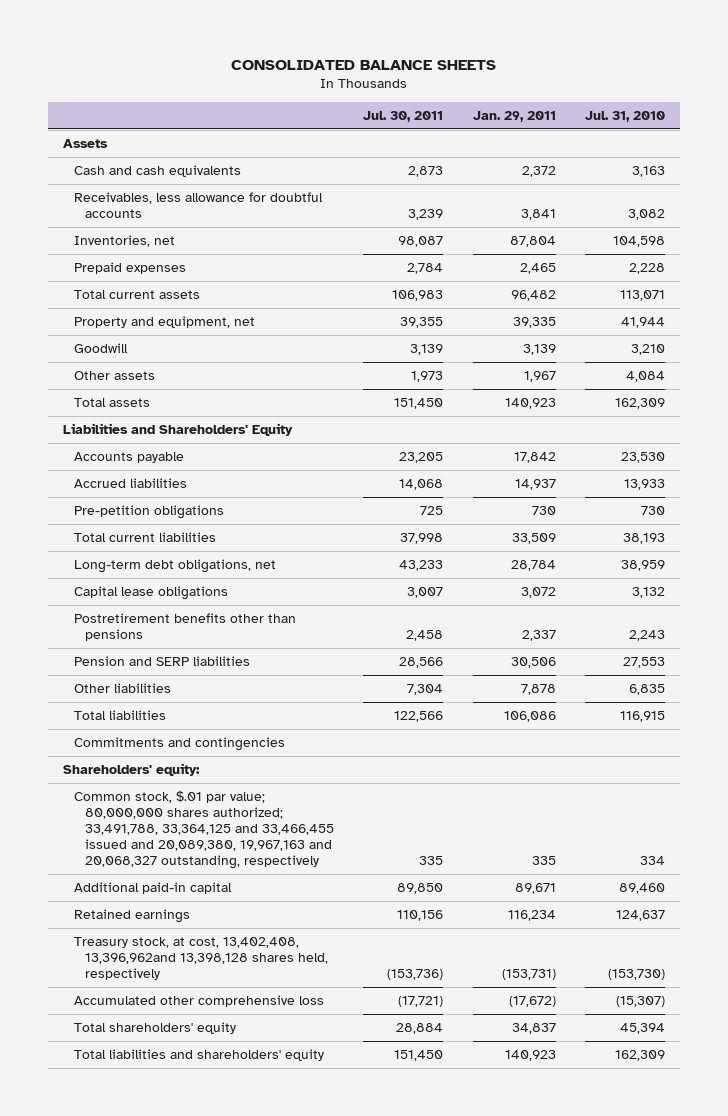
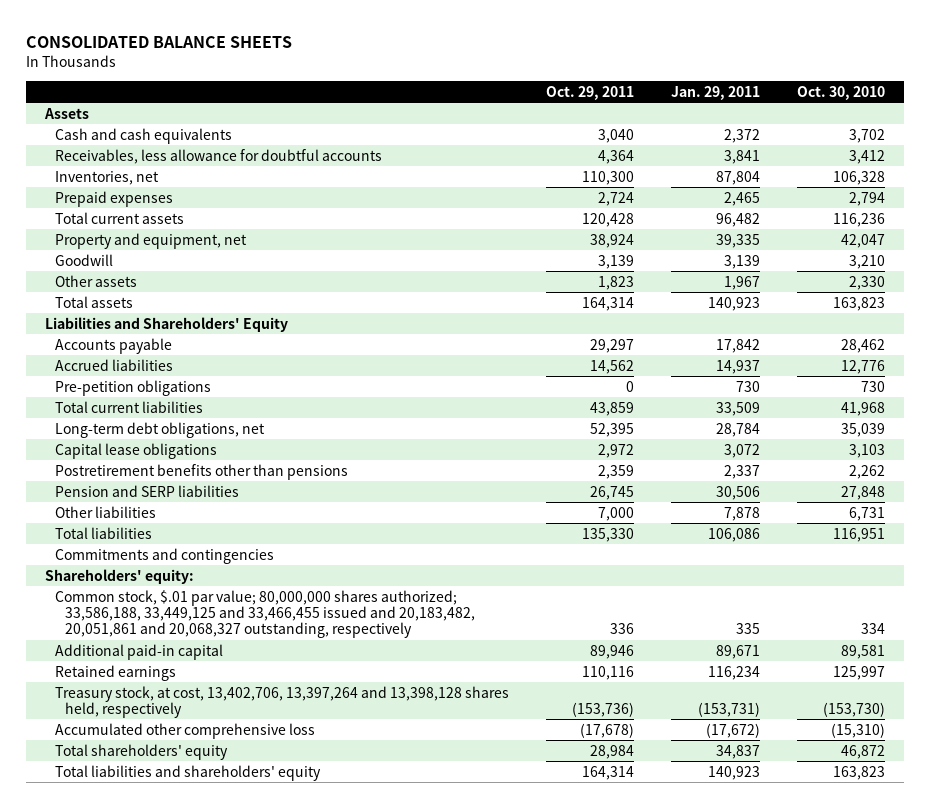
- | Jul. 30, 2011 | Jan. 29, 2011 | Jul. 31, 2010
+ | Oct. 29, 2011 | Jan. 29, 2011 | Oct. 30, 2010
- Common stock, $.01 par value; 80,000,000 shares authorized; 33,491,788, 33,364,125 and 33,466,455 issued and 20,089,380, 19,967,163 and 20,068,327 outstanding, respectively | 335 | 335 | 334
+ Common stock, $.01 par value; 80,000,000 shares authorized; 33,586,188, 33,449,125 and 33,466,455 issued and 20,183,482, 20,051,861 and 20,068,327 outstanding, respectively | 336 | 335 | 334
- Treasury stock, at cost, 13,402,408, 13,396,962and 13,398,128 shares held, respectively | (153,736) | (153,731) | (153,730)
+ Treasury stock, at cost, 13,402,706, 13,397,264 and 13,398,128 shares held, respectively | (153,736) | (153,731) | (153,730)

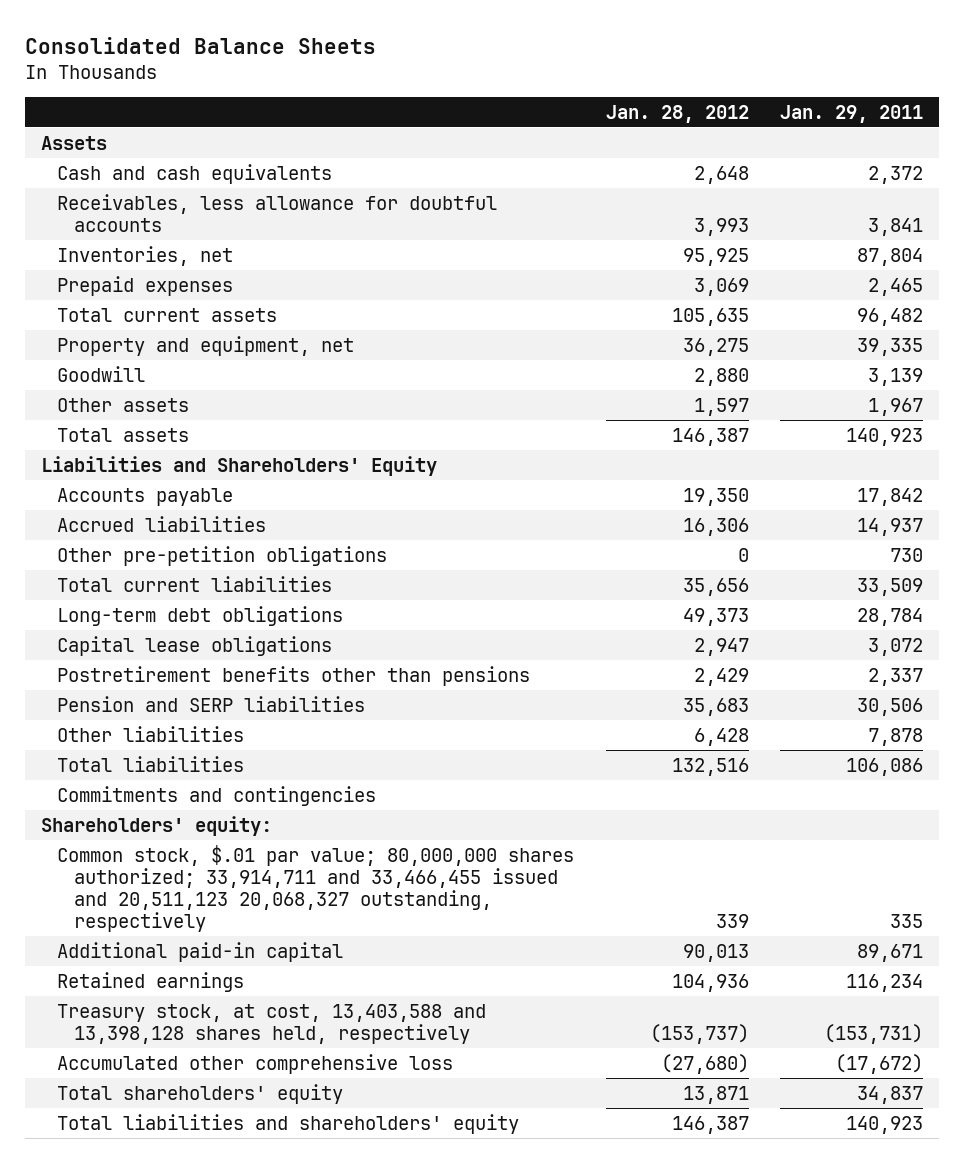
- CONSOLIDATED BALANCE SHEETS
+ Consolidated Balance Sheets
- | Oct. 29, 2011 | Jan. 29, 2011 | Oct. 30, 2010
+ | Jan. 28, 2012 | Jan. 29, 2011
- Pre-petition obligations | 0 | 730 | 730
+ Other pre-petition obligations | 0 | 730
- Long-term debt obligations, net | 52,395 | 28,784 | 35,039
+ Long-term debt obligations | 49,373 | 28,784
- Common stock, $.01 par value; 80,000,000 shares authorized; 33,586,188, 33,449,125 and 33,466,455 issued and 20,183,482, 20,051,861 and 20,068,327 outstanding, respectively | 336 | 335 | 334
+ Common stock, $.01 par value; 80,000,000 shares authorized; 33,914,711 and 33,466,455 issued and 20,511,123 20,068,327 outstanding, respectively | 339 | 335
- Treasury stock, at cost, 13,402,706, 13,397,264 and 13,398,128 shares held, respectively | (153,736) | (153,731) | (153,730)
+ Treasury stock, at cost, 13,403,588 and 13,398,128 shares held, respectively | (153,737) | (153,731)

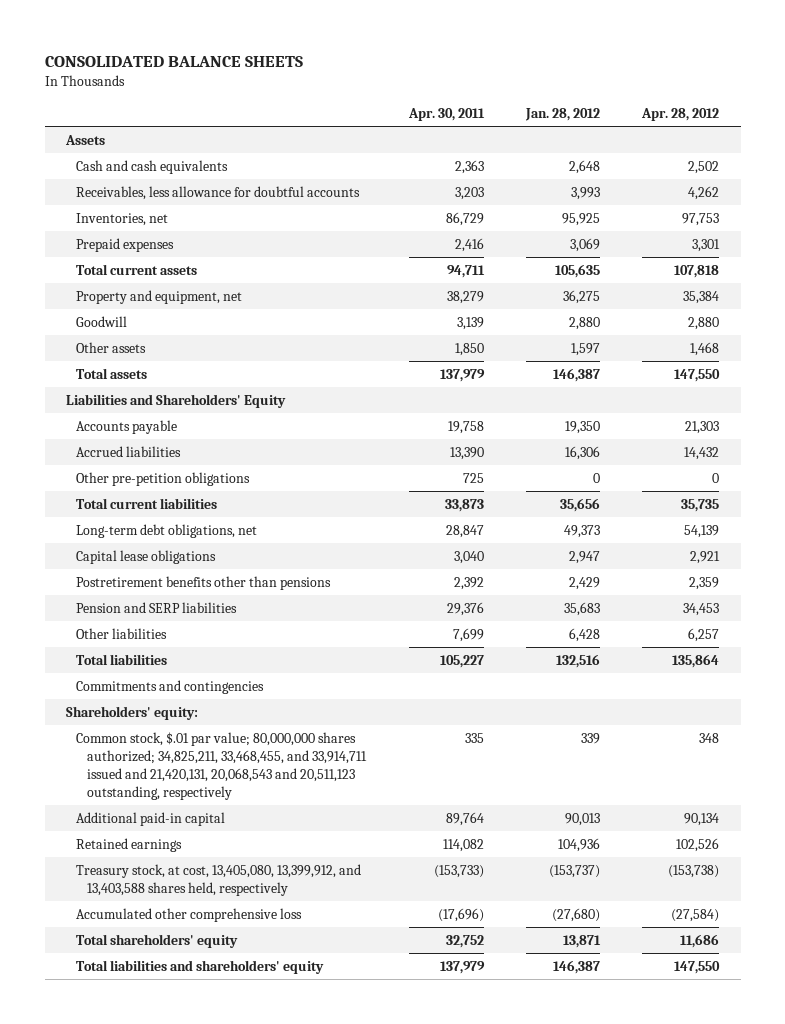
- Consolidated Balance Sheets
+ CONSOLIDATED BALANCE SHEETS
- | Jan. 28, 2012 | Jan. 29, 2011
+ | Apr. 30, 2011 | Jan. 28, 2012 | Apr. 28, 2012
- Long-term debt obligations | 49,373 | 28,784
+ Long-term debt obligations, net | 28,847 | 49,373 | 54,139
- Common stock, $.01 par value; 80,000,000 shares authorized; 33,914,711 and 33,466,455 issued and 20,511,123 20,068,327 outstanding, respectively | 339 | 335
+ Common stock, $.01 par value; 80,000,000 shares authorized; 34,825,211, 33,468,455, and 33,914,711 issued and 21,420,131, 20,068,543 and 20,511,123 outstanding, respectively | 335 | 339 | 348
- Treasury stock, at cost, 13,403,588 and 13,398,128 shares held, respectively | (153,737) | (153,731)
+ Treasury stock, at cost, 13,405,080, 13,399,912, and 13,403,588 shares held, respectively | (153,733) | (153,737) | (153,738)

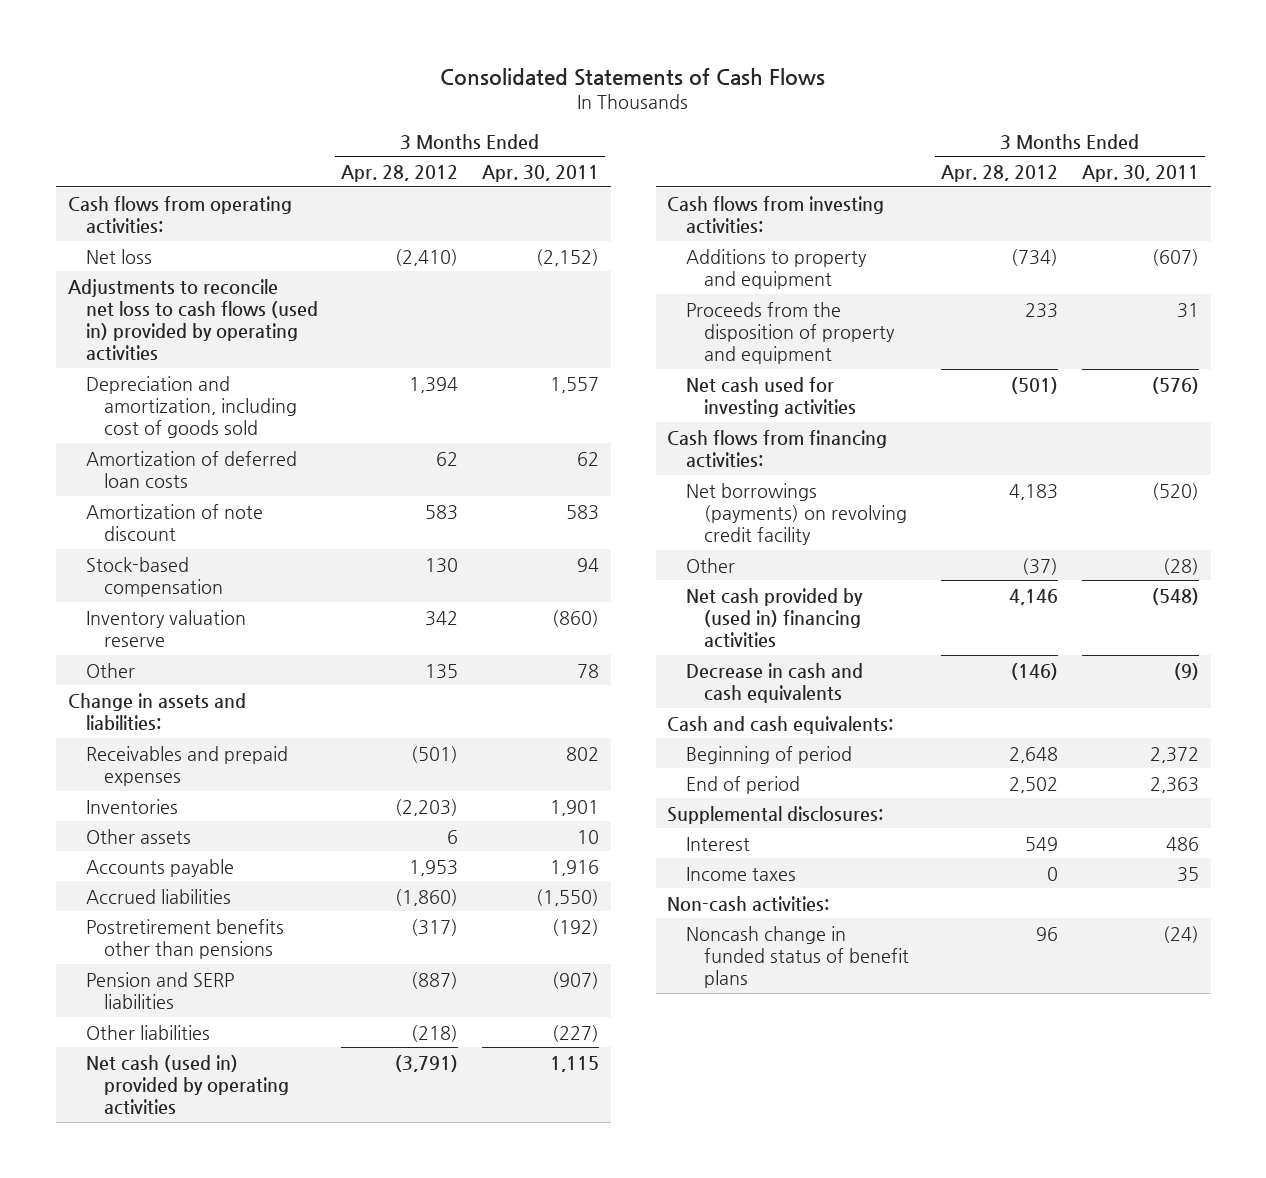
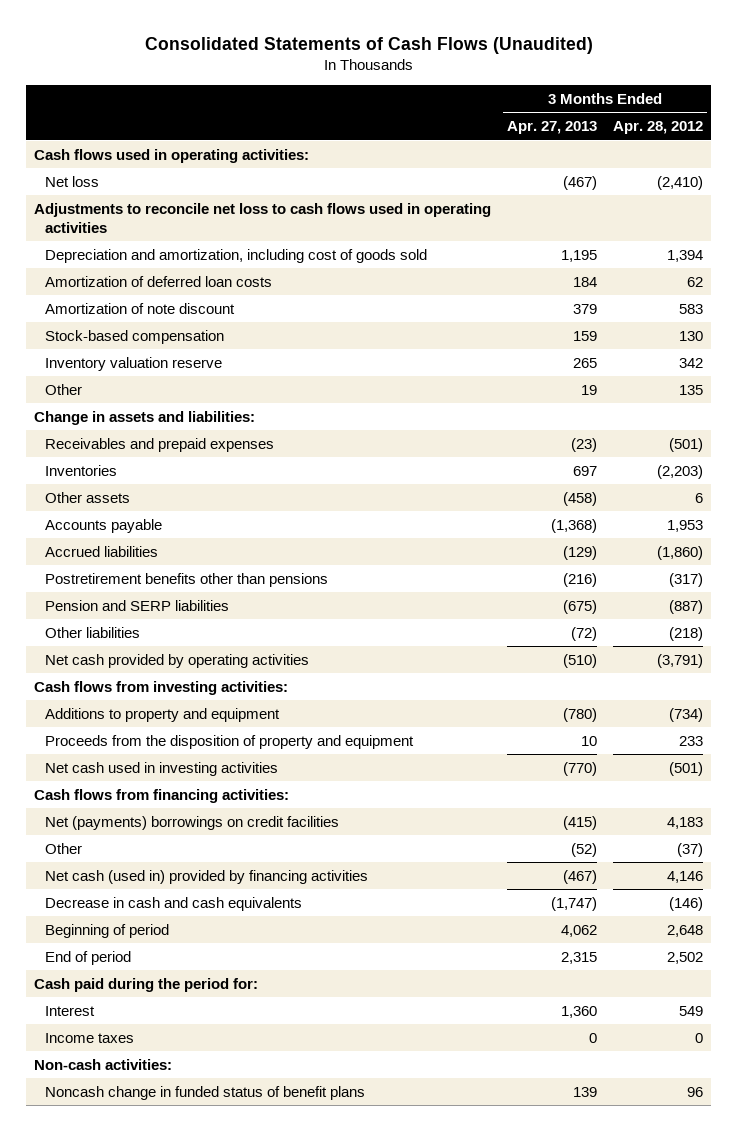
- Consolidated Statements of Cash Flows
+ Consolidated Statements of Cash Flows (Unaudited)
- | 3 Months Ended Apr. 28, 2012 | 3 Months Ended Apr. 30, 2011
+ | 3 Months Ended Apr. 27, 2013 | 3 Months Ended Apr. 28, 2012
- Cash flows from operating activities:
+ Cash flows used in operating activities:
- Adjustments to reconcile net loss to cash flows (used in) provided by operating activities
+ Adjustments to reconcile net loss to cash flows used in operating activities
- Net cash (used in) provided by operating activities | (3,791) | 1,115
+ Net cash provided by operating activities | (510) | (3,791)
- Net cash used for investing activities | (501) | (576)
+ Net cash used in investing activities | (770) | (501)
- Net borrowings (payments) on revolving credit facility | 4,183 | (520)
+ Net (payments) borrowings on credit facilities | (415) | 4,183
- Net cash provided by (used in) financing activities | 4,146 | (548)
+ Net cash (used in) provided by financing activities | (467) | 4,146
- Cash and cash equivalents:
- Supplemental disclosures:
+ Cash paid during the period for:

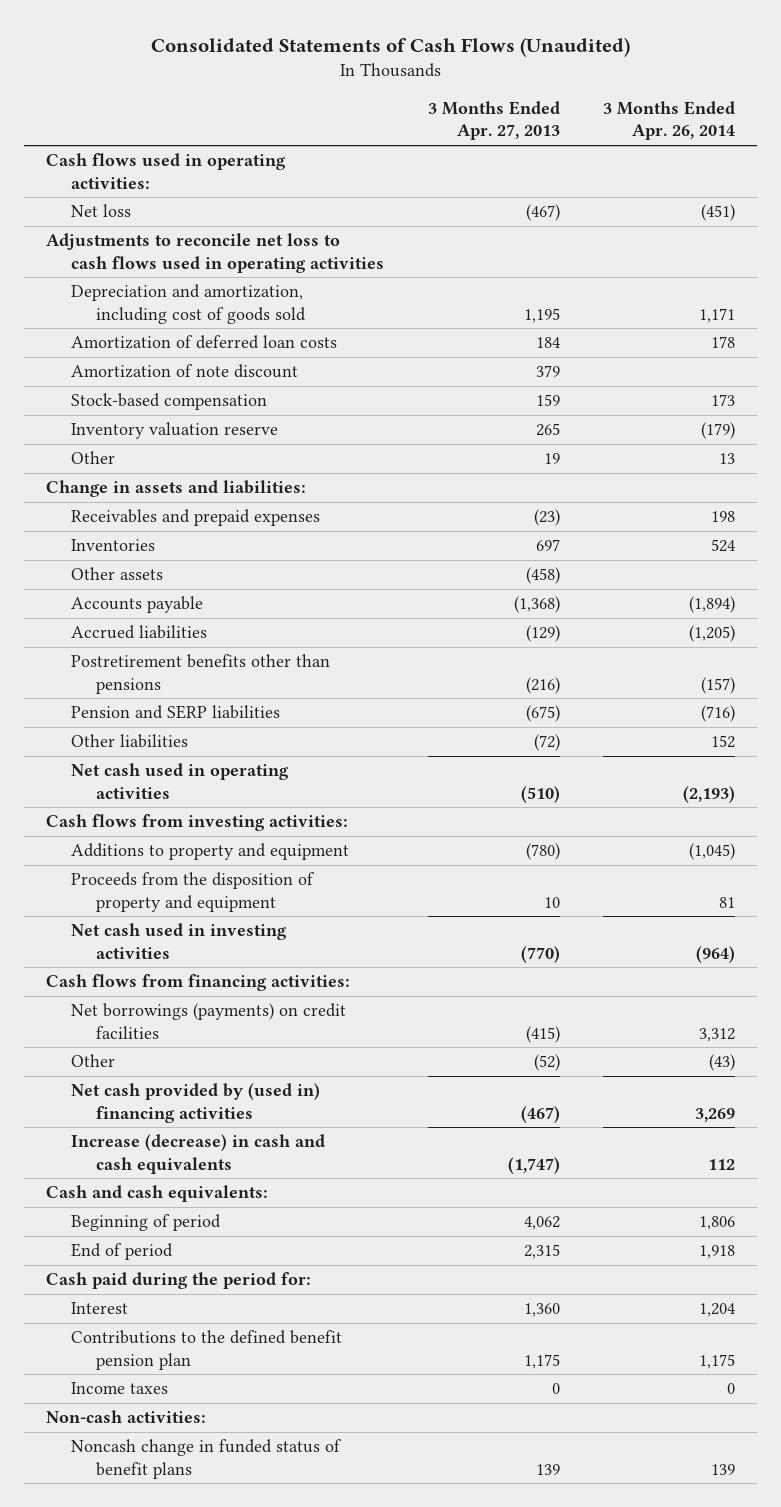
- | 3 Months Ended Apr. 27, 2013 | 3 Months Ended Apr. 28, 2012
+ | 3 Months Ended Apr. 27, 2013 | 3 Months Ended Apr. 26, 2014
- Net cash provided by operating activities | (510) | (3,791)
+ Net cash used in operating activities | (510) | (2,193)
- Net (payments) borrowings on credit facilities | (415) | 4,183
+ Net borrowings (payments) on credit facilities | (415) | 3,312
- Net cash (used in) provided by financing activities | (467) | 4,146
- Decrease in cash and cash equivalents | (1,747) | (146)
+ Net cash provided by (used in) financing activities | (467) | 3,269
+ Increase (decrease) in cash and cash equivalents | (1,747) | 112
+ Cash and cash equivalents:
+ Contributions to the defined benefit pension plan | 1,175 | 1,175

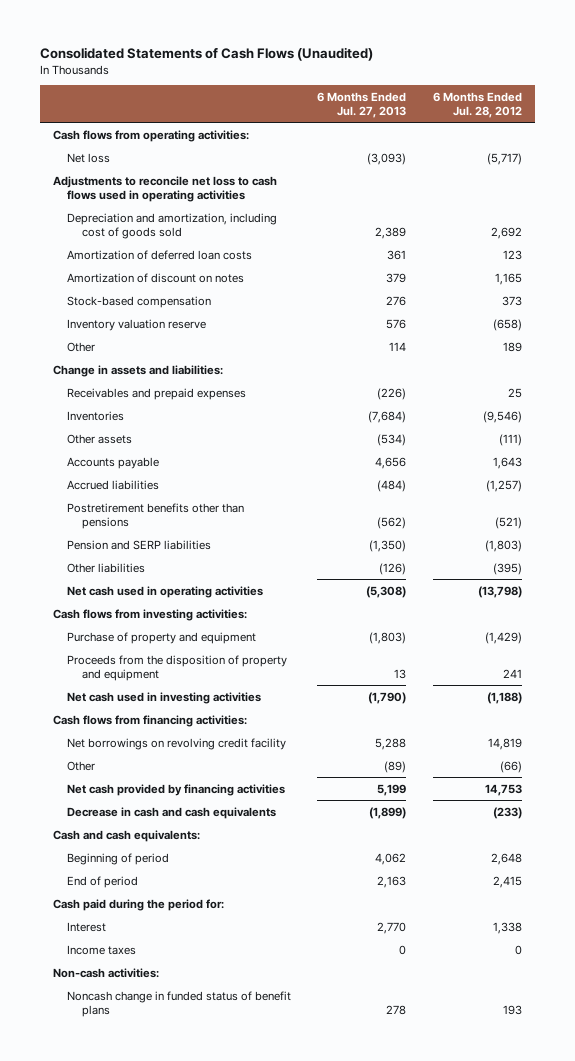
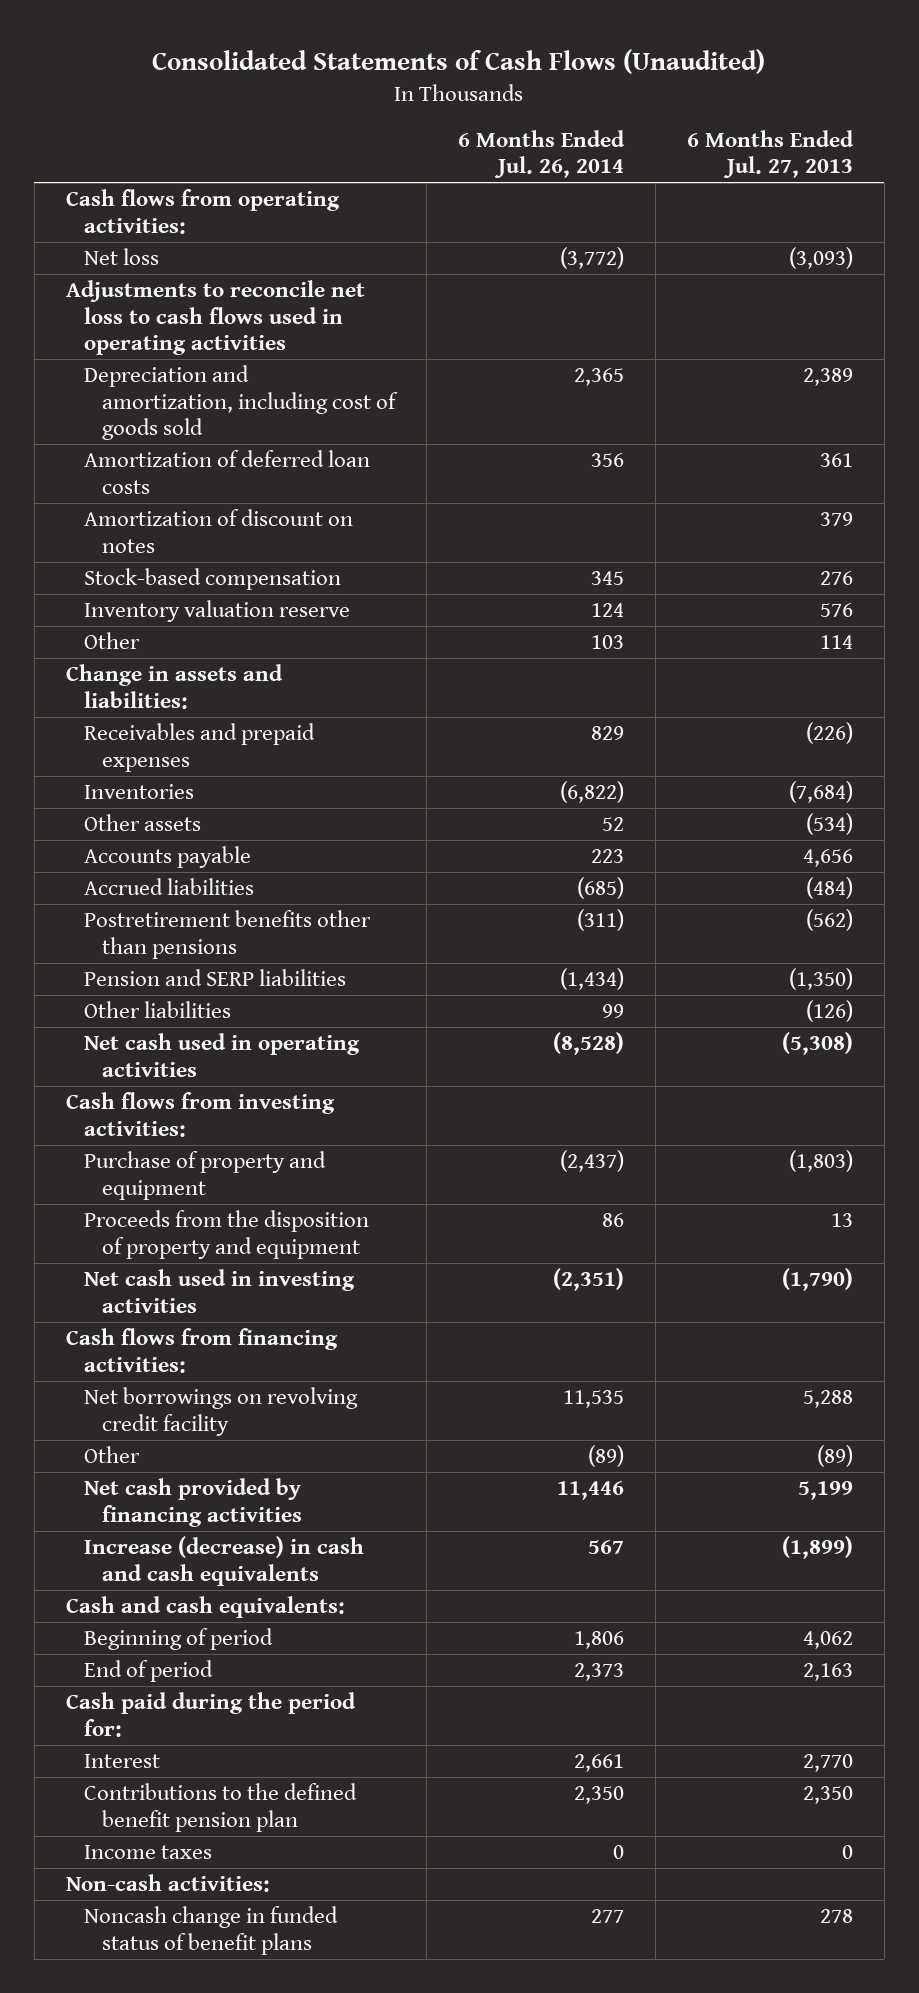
- | 6 Months Ended Jul. 27, 2013 | 6 Months Ended Jul. 28, 2012
+ | 6 Months Ended Jul. 26, 2014 | 6 Months Ended Jul. 27, 2013
- Decrease in cash and cash equivalents | (1,899) | (233)
+ Increase (decrease) in cash and cash equivalents | 567 | (1,899)
+ Contributions to the defined benefit pension plan | 2,350 | 2,350

